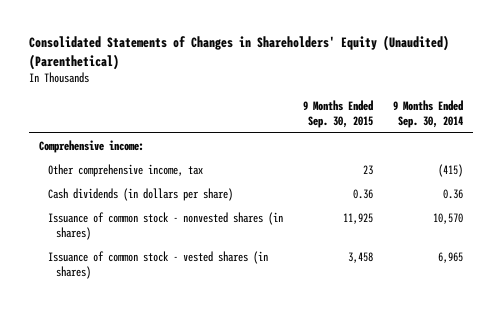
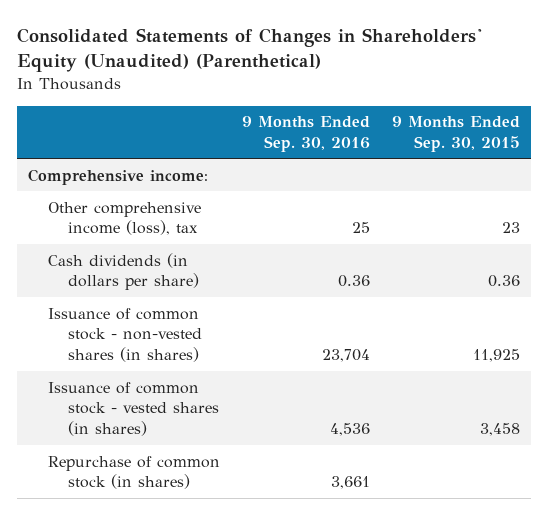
- | 9 Months Ended Sep. 30, 2015 | 9 Months Ended Sep. 30, 2014
+ | 9 Months Ended Sep. 30, 2016 | 9 Months Ended Sep. 30, 2015
- Other comprehensive income, tax | 23 | (415)
+ Other comprehensive income (loss), tax | 25 | 23
- Issuance of common stock - nonvested shares (in shares) | 11,925 | 10,570
+ Issuance of common stock - non-vested shares (in shares) | 23,704 | 11,925
+ Repurchase of common stock (in shares) | 3,661 |

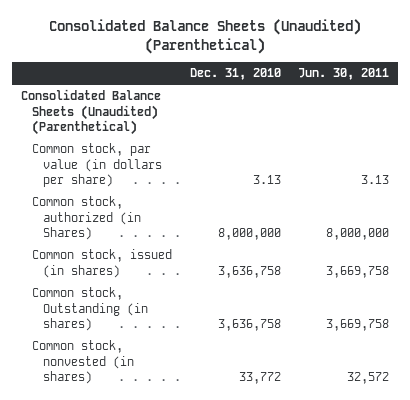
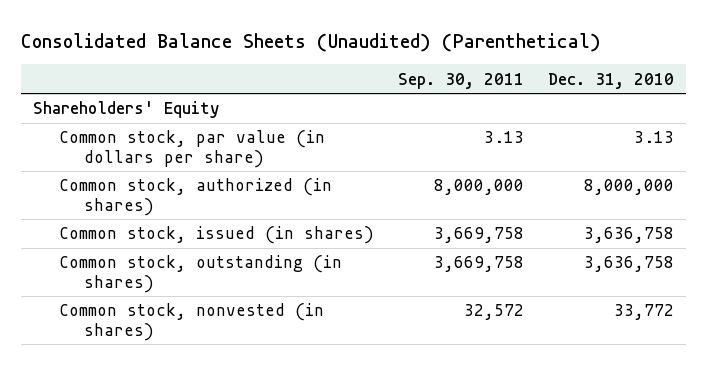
- | Dec. 31, 2010 | Jun. 30, 2011
+ | Sep. 30, 2011 | Dec. 31, 2010
- Consolidated Balance Sheets (Unaudited) (Parenthetical)
+ Shareholders' Equity
- Common stock, authorized (in Shares) | 8,000,000 | 8,000,000
+ Common stock, authorized (in shares) | 8,000,000 | 8,000,000
- Common stock, Outstanding (in shares) | 3,636,758 | 3,669,758
+ Common stock, outstanding (in shares) | 3,669,758 | 3,636,758

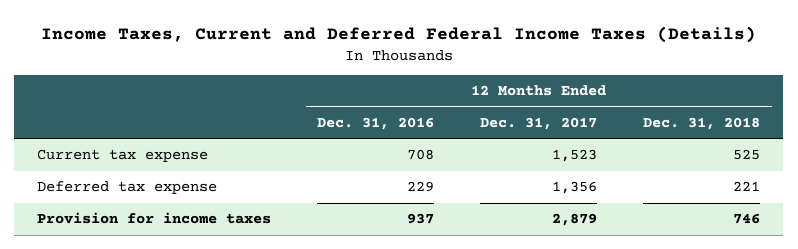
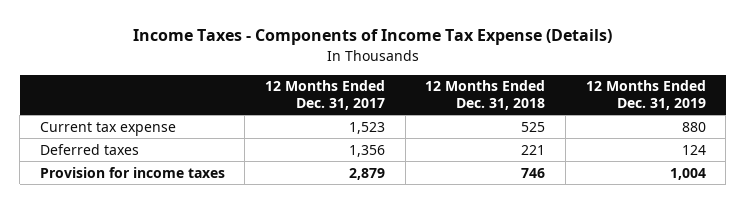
- Income Taxes, Current and Deferred Federal Income Taxes (Details)
+ Income Taxes - Components of Income Tax Expense (Details)
- | 12 Months Ended Dec. 31, 2016 | 12 Months Ended Dec. 31, 2017 | 12 Months Ended Dec. 31, 2018
+ | 12 Months Ended Dec. 31, 2017 | 12 Months Ended Dec. 31, 2018 | 12 Months Ended Dec. 31, 2019
- Deferred tax expense | 229 | 1,356 | 221
+ Deferred taxes | 1,356 | 221 | 124

